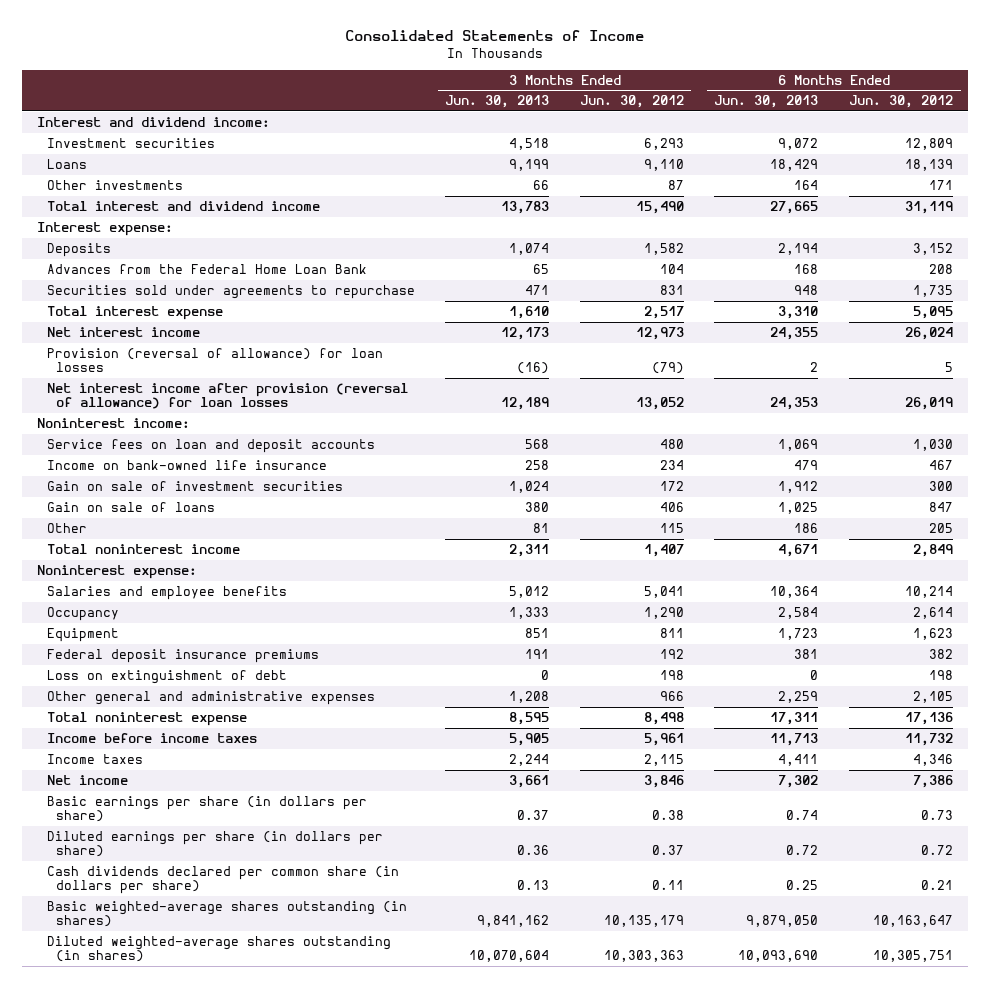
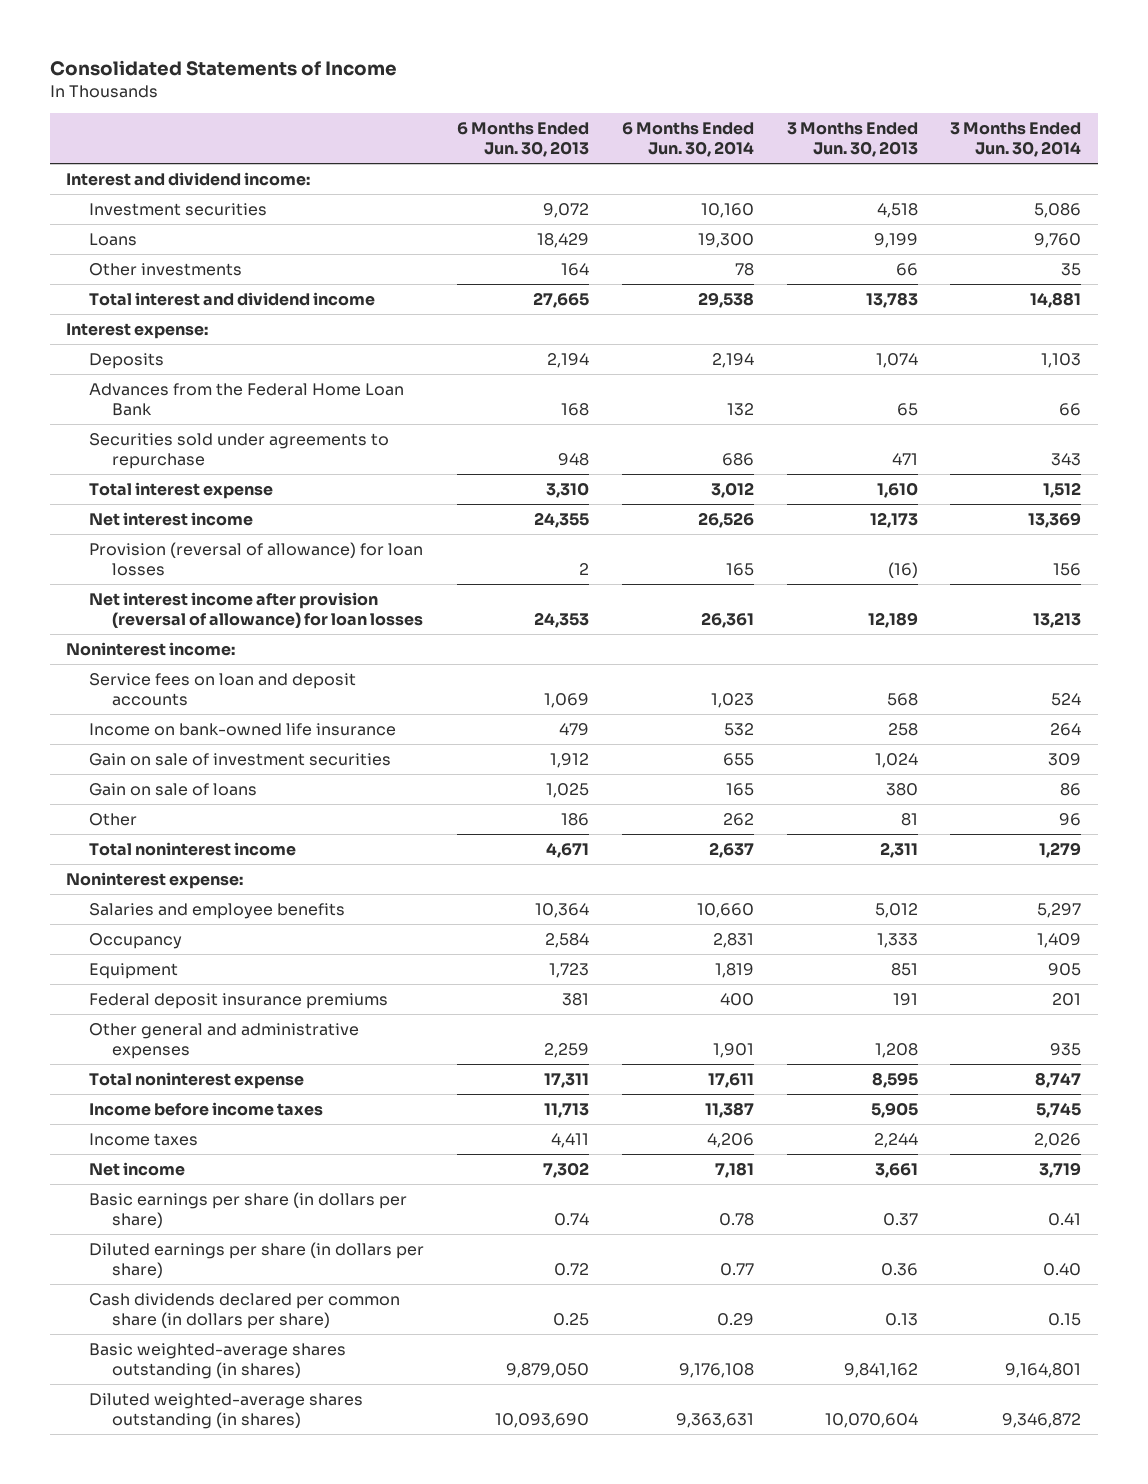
- | 3 Months Ended Jun. 30, 2013 | 3 Months Ended Jun. 30, 2012 | 6 Months Ended Jun. 30, 2013 | 6 Months Ended Jun. 30, 2012
+ | 6 Months Ended Jun. 30, 2013 | 6 Months Ended Jun. 30, 2014 | 3 Months Ended Jun. 30, 2013 | 3 Months Ended Jun. 30, 2014
- Loss on extinguishment of debt | 0 | 198 | 0 | 198

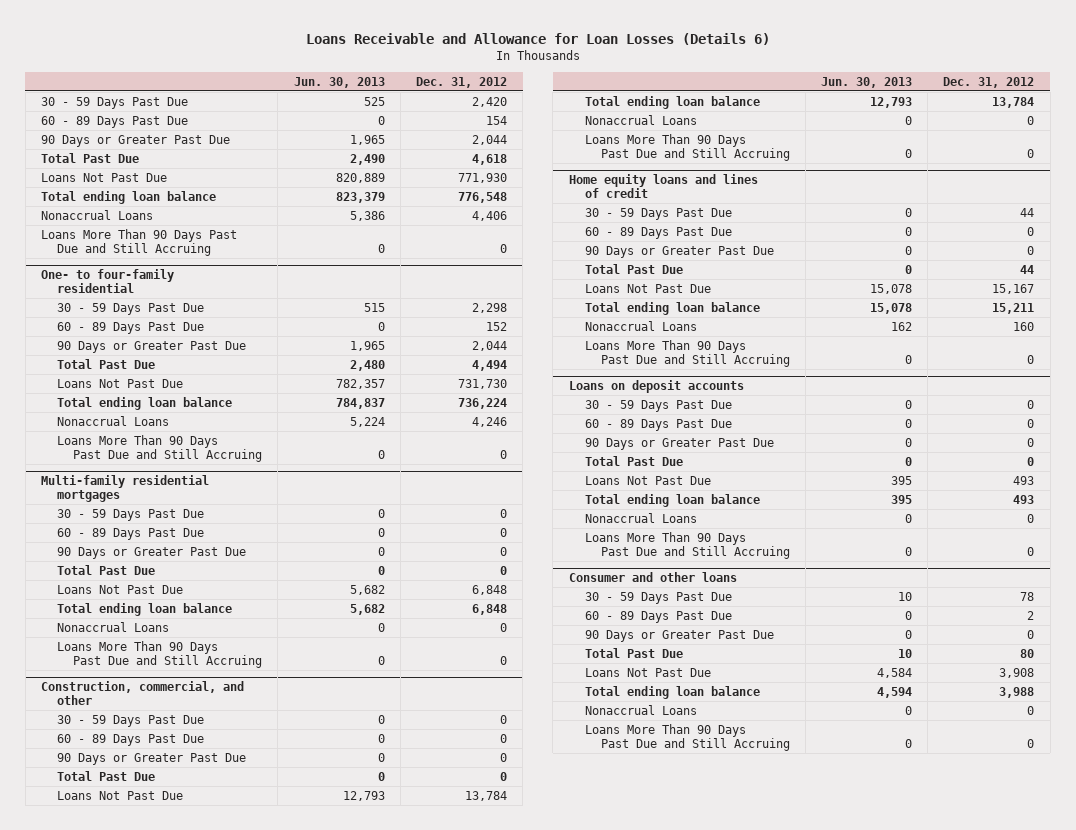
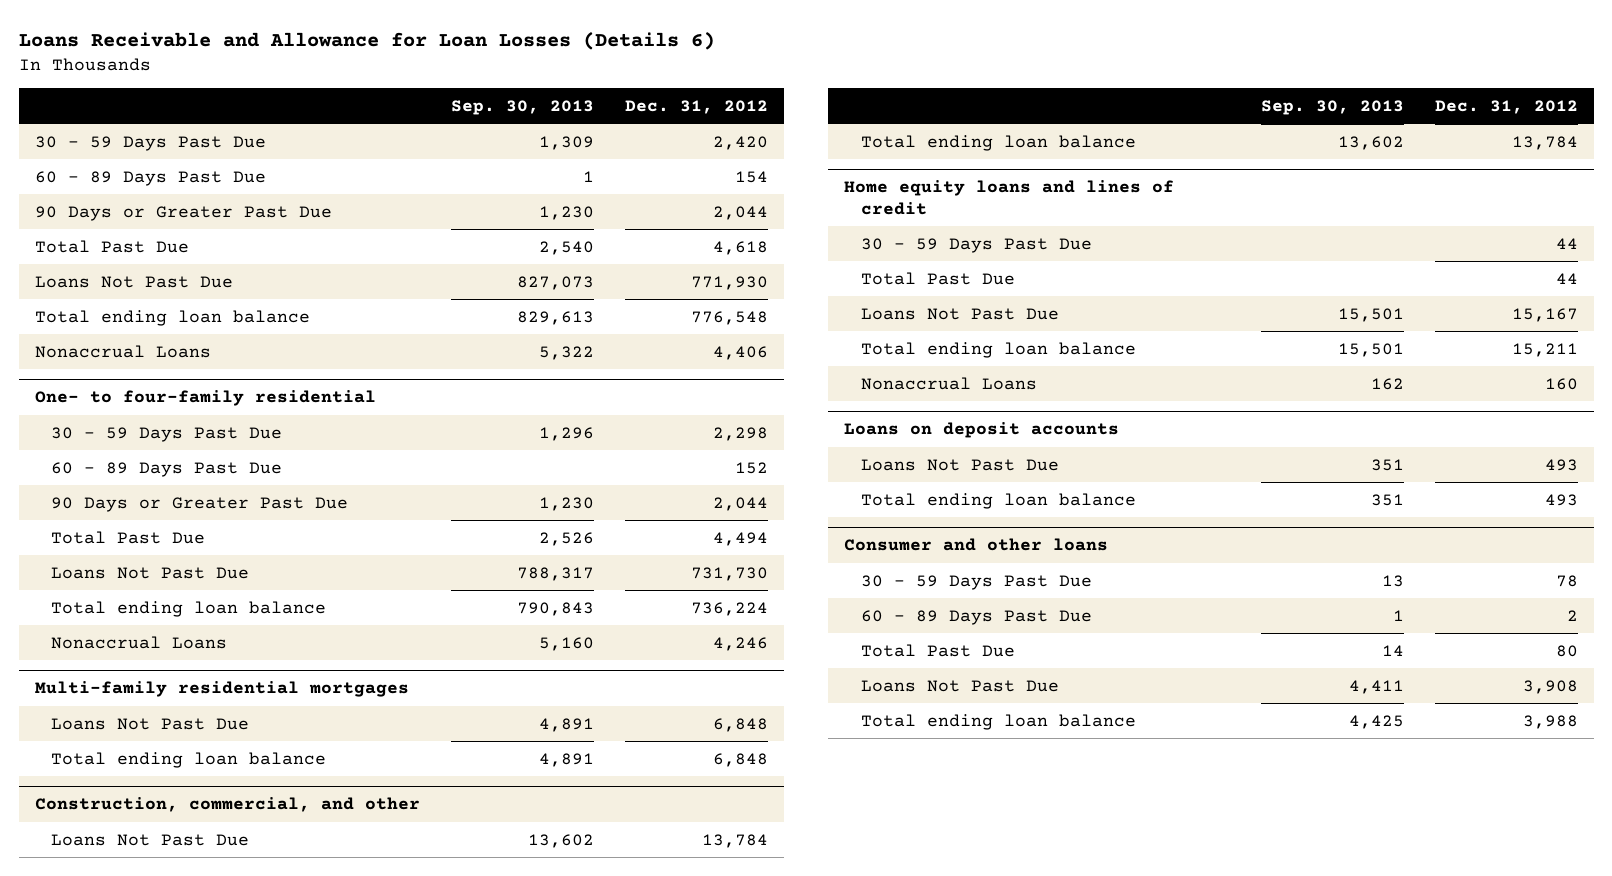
- | Jun. 30, 2013 | Dec. 31, 2012
+ | Sep. 30, 2013 | Dec. 31, 2012
- Loans More Than 90 Days Past Due and Still Accruing | 0 | 0
@ One- to four-family residential
- Loans More Than 90 Days Past Due and Still Accruing | 0 | 0
@ Multi-family residential mortgages
- 30 - 59 Days Past Due | 0 | 0
- 60 - 89 Days Past Due | 0 | 0
- 90 Days or Greater Past Due | 0 | 0
- Total Past Due | 0 | 0
- Nonaccrual Loans | 0 | 0
- Loans More Than 90 Days Past Due and Still Accruing | 0 | 0
@ Construction, commercial, and other
- 30 - 59 Days Past Due | 0 | 0
- 60 - 89 Days Past Due | 0 | 0
- 90 Days or Greater Past Due | 0 | 0
- Total Past Due | 0 | 0
- Nonaccrual Loans | 0 | 0
- Loans More Than 90 Days Past Due and Still Accruing | 0 | 0
@ Home equity loans and lines of credit
- 60 - 89 Days Past Due | 0 | 0
- 90 Days or Greater Past Due | 0 | 0
- Loans More Than 90 Days Past Due and Still Accruing | 0 | 0
@ Loans on deposit accounts
- 30 - 59 Days Past Due | 0 | 0
- 60 - 89 Days Past Due | 0 | 0
- 90 Days or Greater Past Due | 0 | 0
- Total Past Due | 0 | 0
- Nonaccrual Loans | 0 | 0
- Loans More Than 90 Days Past Due and Still Accruing | 0 | 0
@ Consumer and other loans
- 90 Days or Greater Past Due | 0 | 0
- Nonaccrual Loans | 0 | 0
- Loans More Than 90 Days Past Due and Still Accruing | 0 | 0

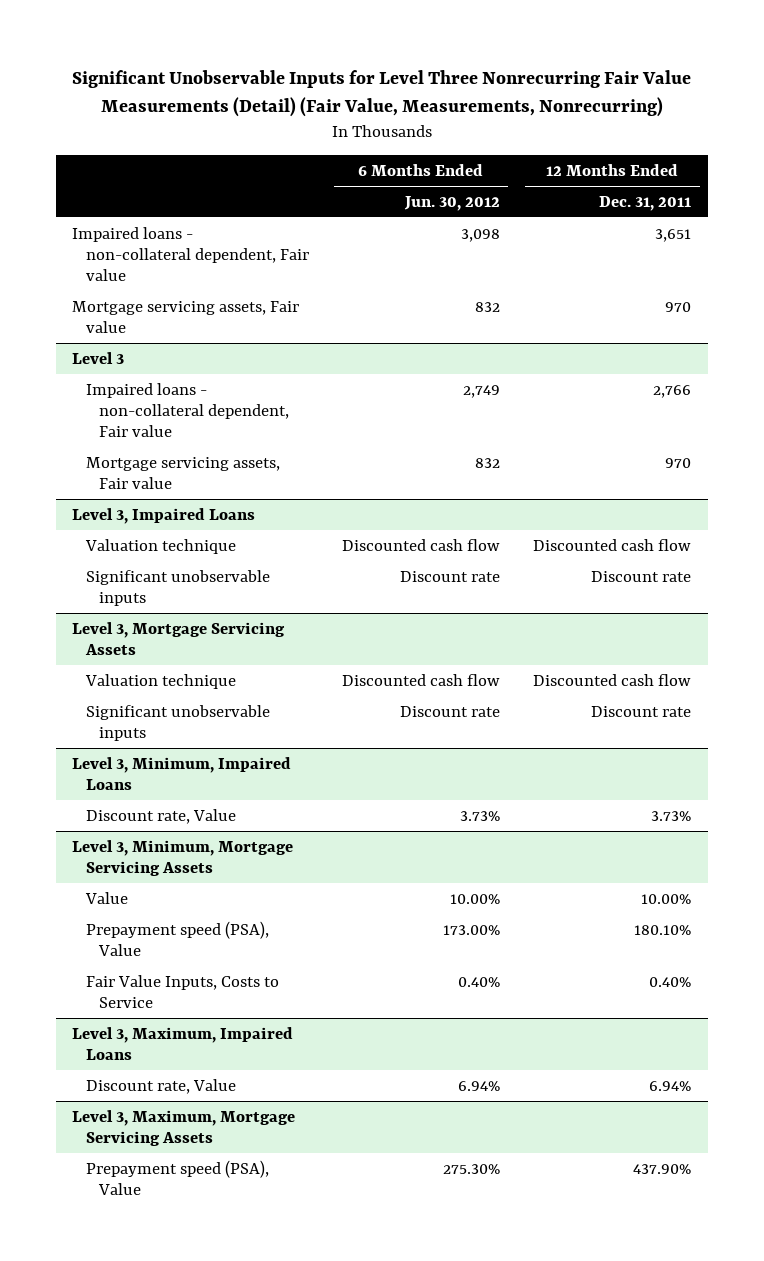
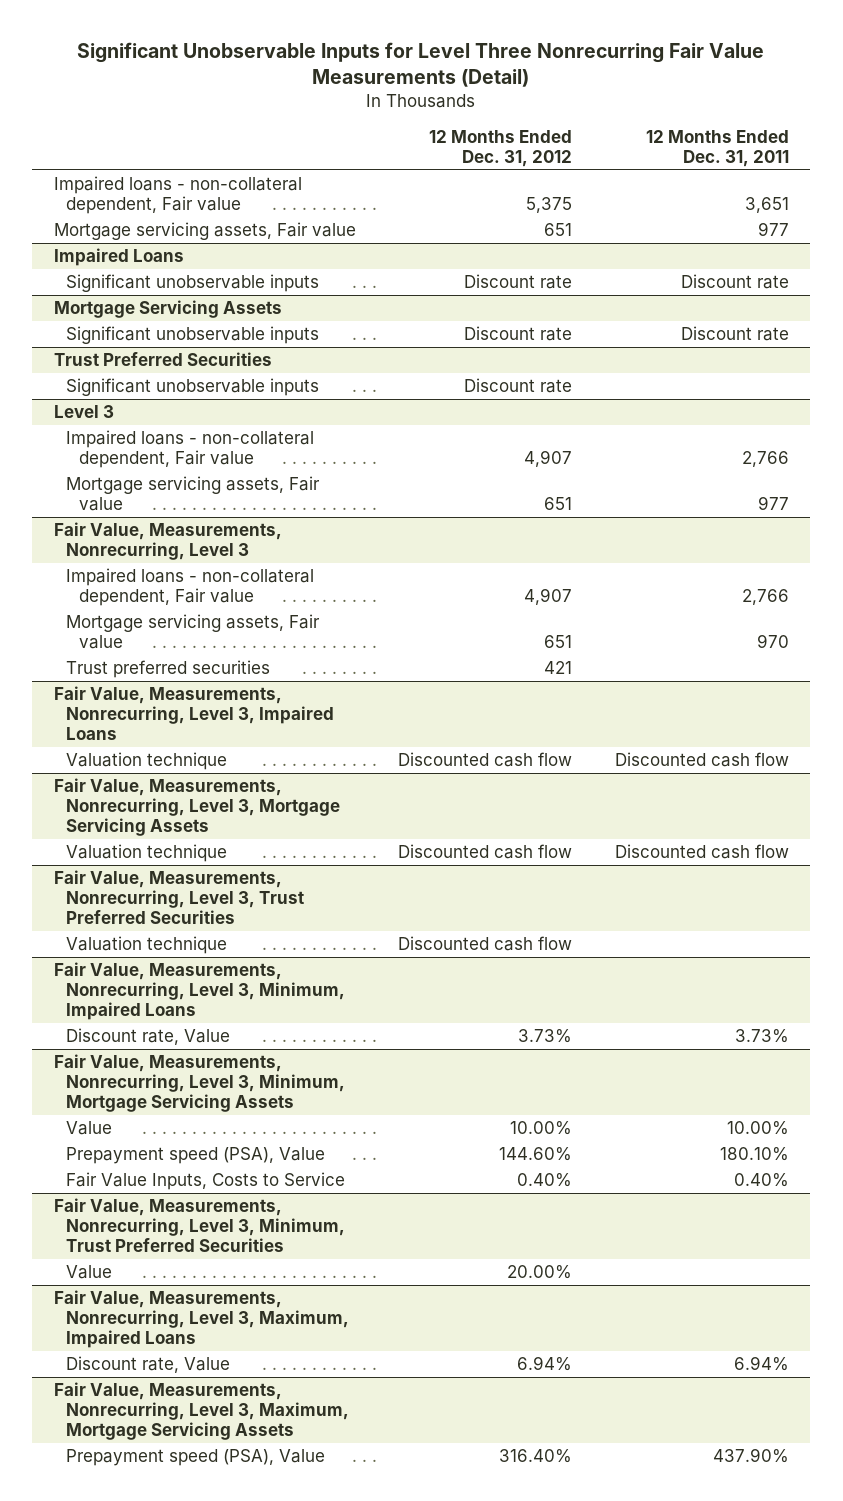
- Significant Unobservable Inputs for Level Three Nonrecurring Fair Value Measurements (Detail) (Fair Value, Measurements, Nonrecurring)
+ Significant Unobservable Inputs for Level Three Nonrecurring Fair Value Measurements (Detail)
- | 6 Months Ended Jun. 30, 2012 | 12 Months Ended Dec. 31, 2011
+ | 12 Months Ended Dec. 31, 2012 | 12 Months Ended Dec. 31, 2011
- Mortgage servicing assets, Fair value | 832 | 970
+ Mortgage servicing assets, Fair value | 651 | 977
+ Impaired Loans
+ Significant unobservable inputs | Discount rate | Discount rate
+ Mortgage Servicing Assets
+ Significant unobservable inputs | Discount rate | Discount rate
+ Trust Preferred Securities
+ Significant unobservable inputs | Discount rate |
@ Level 3
+ Mortgage servicing assets, Fair value | 651 | 977
+ Fair Value, Measurements, Nonrecurring, Level 3
+ Impaired loans - non-collateral dependent, Fair value | 4,907 | 2,766
- Level 3, Impaired Loans
+ Trust preferred securities | 421 |
+ Fair Value, Measurements, Nonrecurring, Level 3, Impaired Loans
- Significant unobservable inputs | Discount rate | Discount rate
- Level 3, Mortgage Servicing Assets
+ Fair Value, Measurements, Nonrecurring, Level 3, Mortgage Servicing Assets
- Significant unobservable inputs | Discount rate | Discount rate
- Level 3, Minimum, Impaired Loans
+ Fair Value, Measurements, Nonrecurring, Level 3, Trust Preferred Securities
+ Valuation technique | Discounted cash flow |
+ Fair Value, Measurements, Nonrecurring, Level 3, Minimum, Impaired Loans
- Level 3, Minimum, Mortgage Servicing Assets
+ Fair Value, Measurements, Nonrecurring, Level 3, Minimum, Mortgage Servicing Assets
- Level 3, Maximum, Impaired Loans
+ Fair Value, Measurements, Nonrecurring, Level 3, Minimum, Trust Preferred Securities
+ Value | 20.00% |
+ Fair Value, Measurements, Nonrecurring, Level 3, Maximum, Impaired Loans
- Level 3, Maximum, Mortgage Servicing Assets
+ Fair Value, Measurements, Nonrecurring, Level 3, Maximum, Mortgage Servicing Assets

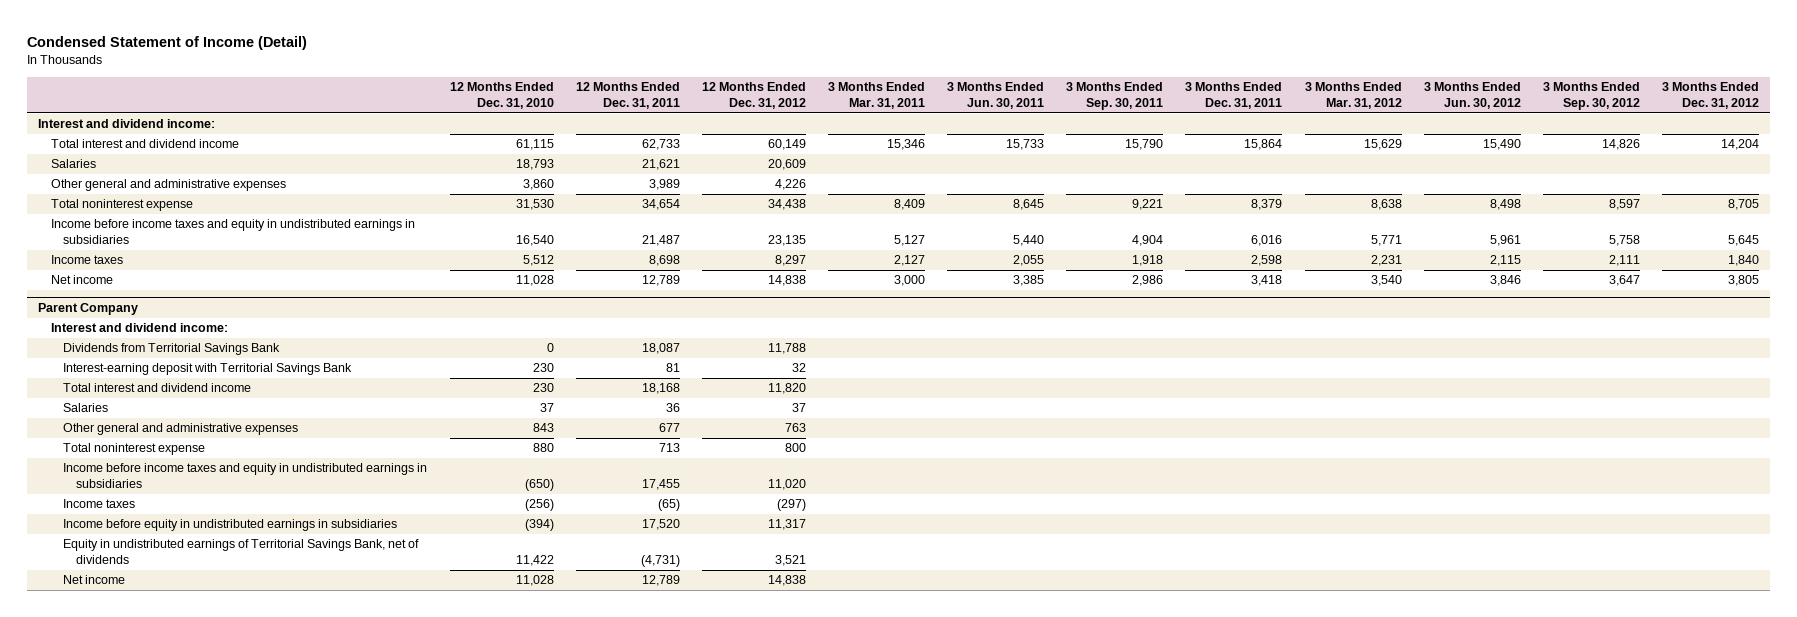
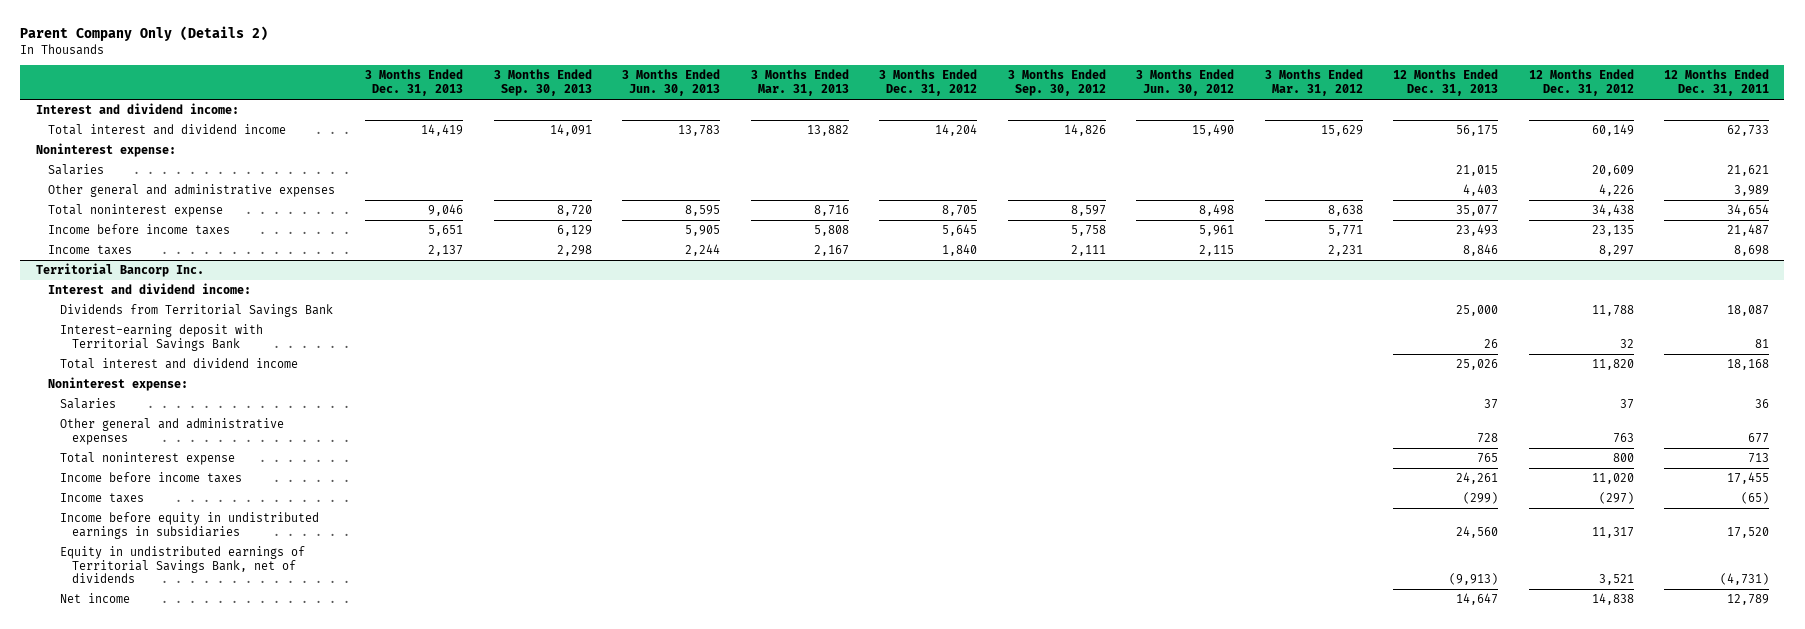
- Condensed Statement of Income (Detail)
+ Parent Company Only (Details 2)
- | 12 Months Ended Dec. 31, 2010 | 12 Months Ended Dec. 31, 2011 | 12 Months Ended Dec. 31, 2012 | 3 Months Ended Mar. 31, 2011 | 3 Months Ended Jun. 30, 2011 | 3 Months Ended Sep. 30, 2011 | 3 Months Ended Dec. 31, 2011 | 3 Months Ended Mar. 31, 2012 | 3 Months Ended Jun. 30, 2012 | 3 Months Ended Sep. 30, 2012 | 3 Months Ended Dec. 31, 2012
+ | 3 Months Ended Dec. 31, 2013 | 3 Months Ended Sep. 30, 2013 | 3 Months Ended Jun. 30, 2013 | 3 Months Ended Mar. 31, 2013 | 3 Months Ended Dec. 31, 2012 | 3 Months Ended Sep. 30, 2012 | 3 Months Ended Jun. 30, 2012 | 3 Months Ended Mar. 31, 2012 | 12 Months Ended Dec. 31, 2013 | 12 Months Ended Dec. 31, 2012 | 12 Months Ended Dec. 31, 2011
+ Noninterest expense:
- Income before income taxes and equity in undistributed earnings in subsidiaries | 16,540 | 21,487 | 23,135 | 5,127 | 5,440 | 4,904 | 6,016 | 5,771 | 5,961 | 5,758 | 5,645
+ Income before income taxes | 5,651 | 6,129 | 5,905 | 5,808 | 5,645 | 5,758 | 5,961 | 5,771 | 23,493 | 23,135 | 21,487
- Net income | 11,028 | 12,789 | 14,838 | 3,000 | 3,385 | 2,986 | 3,418 | 3,540 | 3,846 | 3,647 | 3,805
- Parent Company
+ Territorial Bancorp Inc.
+ Noninterest expense:
- Income before income taxes and equity in undistributed earnings in subsidiaries | (650) | 17,455 | 11,020 | | | | | | | |
+ Income before income taxes | | | | | | | | | 24,261 | 11,020 | 17,455

